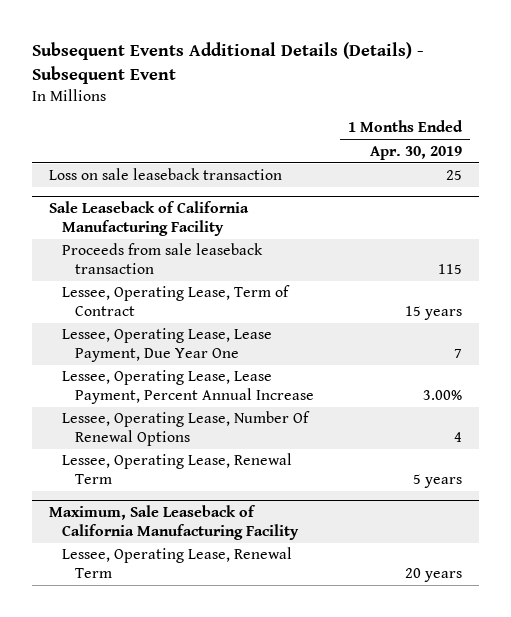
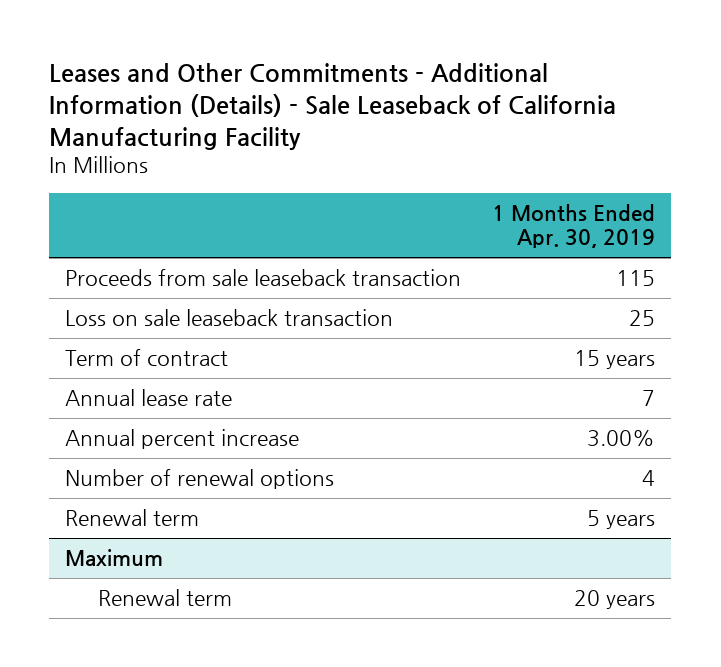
- Subsequent Events Additional Details (Details) - Subsequent Event
+ Leases and Other Commitments - Additional Information (Details) - Sale Leaseback of California Manufacturing Facility
- Sale Leaseback of California Manufacturing Facility
- Lessee, Operating Lease, Term of Contract | 15 years
- Lessee, Operating Lease, Lease Payment, Due Year One | 7
- Lessee, Operating Lease, Lease Payment, Percent Annual Increase | 3.00%
- Lessee, Operating Lease, Number Of Renewal Options | 4
- Lessee, Operating Lease, Renewal Term | 5 years
- Maximum, Sale Leaseback of California Manufacturing Facility
- Lessee, Operating Lease, Renewal Term | 20 years
moved down: Loss on sale leaseback transaction | 25
+ Term of contract | 15 years
+ Annual lease rate | 7
+ Annual percent increase | 3.00%
+ Number of renewal options | 4
+ Renewal term | 5 years
+ Maximum
+ Renewal term | 20 years

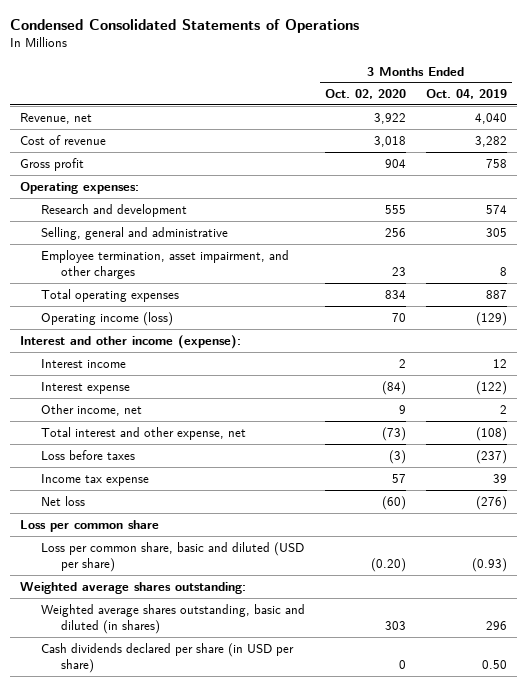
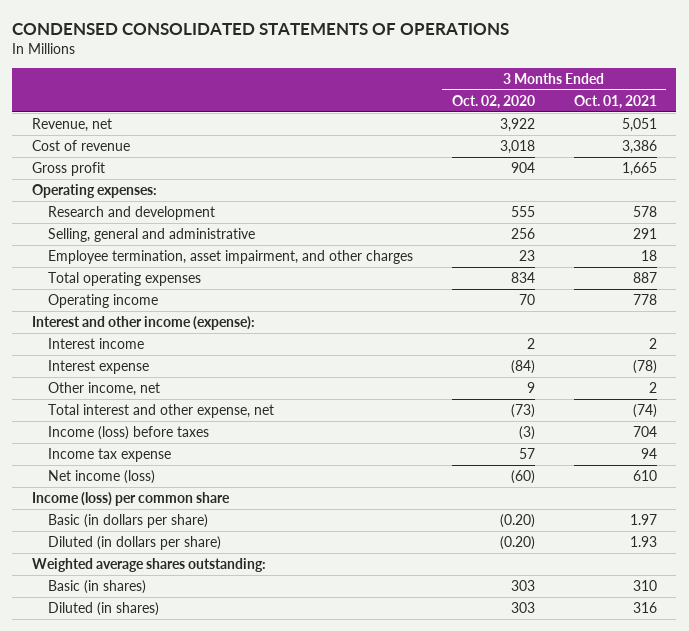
- Condensed Consolidated Statements of Operations
+ CONDENSED CONSOLIDATED STATEMENTS OF OPERATIONS
- | 3 Months Ended Oct. 02, 2020 | 3 Months Ended Oct. 04, 2019
+ | 3 Months Ended Oct. 02, 2020 | 3 Months Ended Oct. 01, 2021
- Operating income (loss) | 70 | (129)
+ Operating income | 70 | 778
- Loss before taxes | (3) | (237)
+ Income (loss) before taxes | (3) | 704
- Net loss | (60) | (276)
- Loss per common share
- Loss per common share, basic and diluted (USD per share) | (0.20) | (0.93)
+ Net income (loss) | (60) | 610
+ Income (loss) per common share
+ Basic (in dollars per share) | (0.20) | 1.97
+ Diluted (in dollars per share) | (0.20) | 1.93
- Weighted average shares outstanding, basic and diluted (in shares) | 303 | 296
- Cash dividends declared per share (in USD per share) | 0 | 0.50
+ Basic (in shares) | 303 | 310
+ Diluted (in shares) | 303 | 316

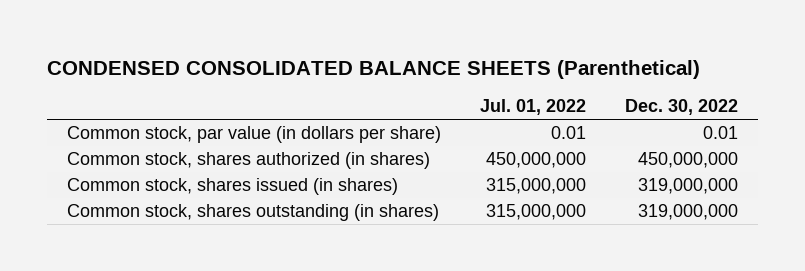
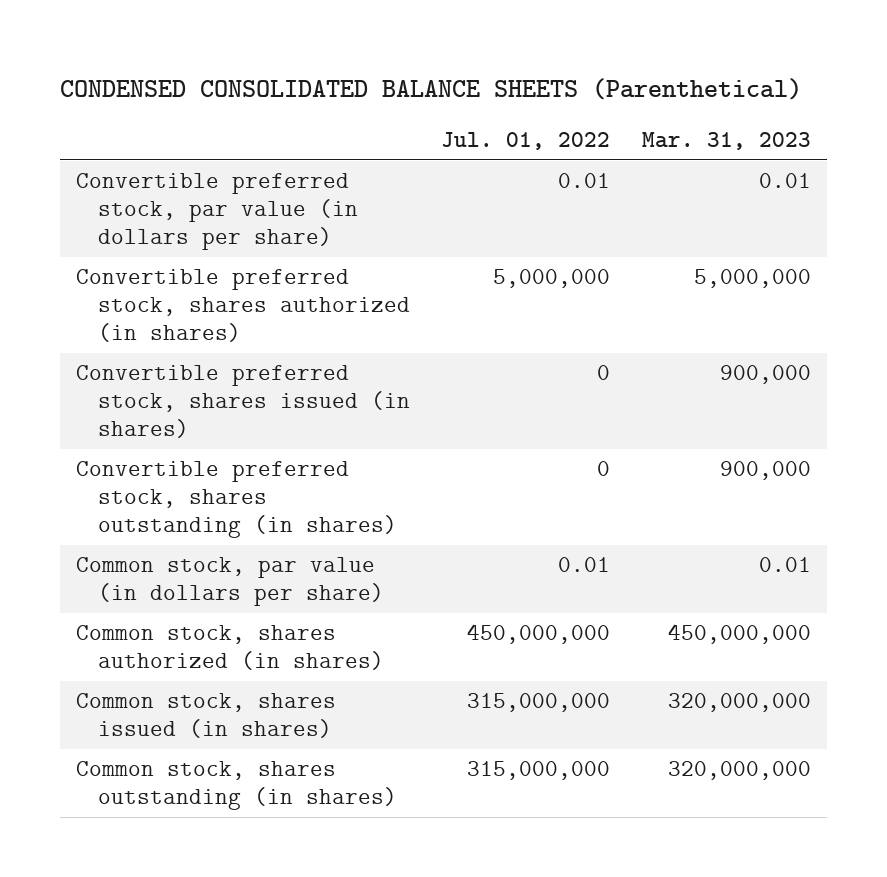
- | Jul. 01, 2022 | Dec. 30, 2022
+ | Jul. 01, 2022 | Mar. 31, 2023
+ Convertible preferred stock, par value (in dollars per share) | 0.01 | 0.01
+ Convertible preferred stock, shares authorized (in shares) | 5,000,000 | 5,000,000
+ Convertible preferred stock, shares issued (in shares) | 0 | 900,000
+ Convertible preferred stock, shares outstanding (in shares) | 0 | 900,000

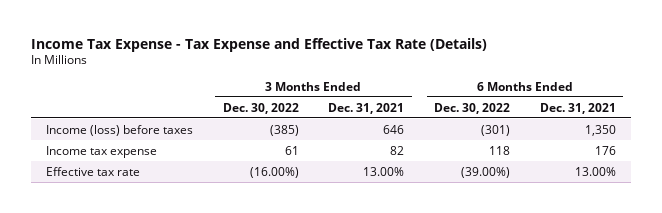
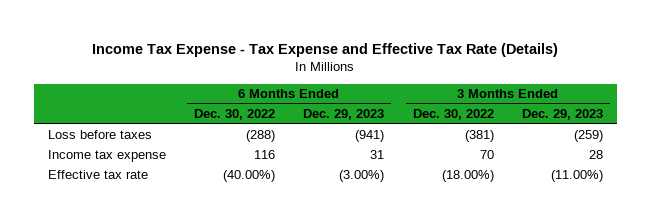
- | 3 Months Ended Dec. 30, 2022 | 3 Months Ended Dec. 31, 2021 | 6 Months Ended Dec. 30, 2022 | 6 Months Ended Dec. 31, 2021
+ | 6 Months Ended Dec. 30, 2022 | 6 Months Ended Dec. 29, 2023 | 3 Months Ended Dec. 30, 2022 | 3 Months Ended Dec. 29, 2023
- Income (loss) before taxes | (385) | 646 | (301) | 1,350
- Income tax expense | 61 | 82 | 118 | 176
- Effective tax rate | (16.00%) | 13.00% | (39.00%) | 13.00%
+ Loss before taxes | (288) | (941) | (381) | (259)
+ Income tax expense | 116 | 31 | 70 | 28
+ Effective tax rate | (40.00%) | (3.00%) | (18.00%) | (11.00%)

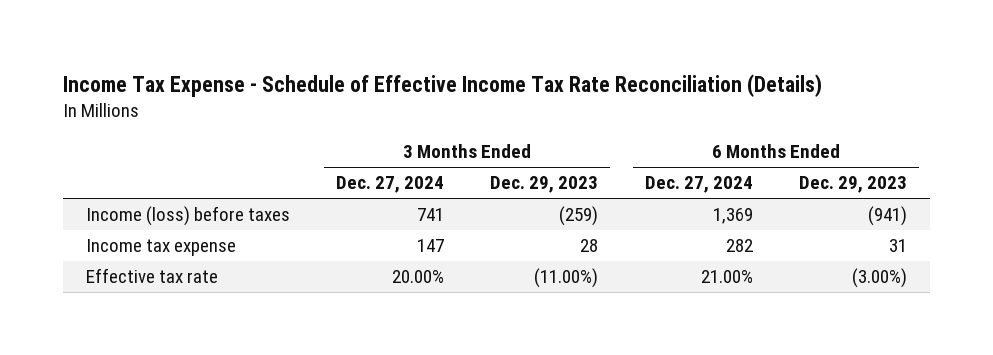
- Income Tax Expense - Tax Expense and Effective Tax Rate (Details)
+ Income Tax Expense - Schedule of Effective Income Tax Rate Reconciliation (Details)
- | 6 Months Ended Dec. 30, 2022 | 6 Months Ended Dec. 29, 2023 | 3 Months Ended Dec. 30, 2022 | 3 Months Ended Dec. 29, 2023
+ | 3 Months Ended Dec. 27, 2024 | 3 Months Ended Dec. 29, 2023 | 6 Months Ended Dec. 27, 2024 | 6 Months Ended Dec. 29, 2023
- Loss before taxes | (288) | (941) | (381) | (259)
+ Income (loss) before taxes | 741 | (259) | 1,369 | (941)

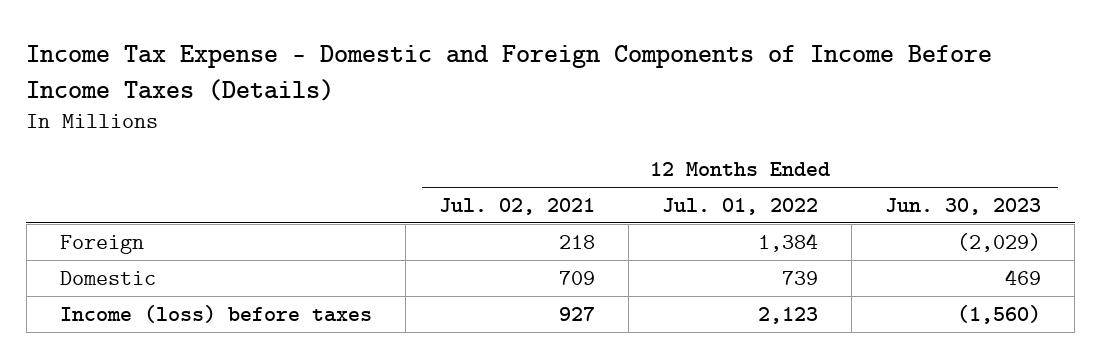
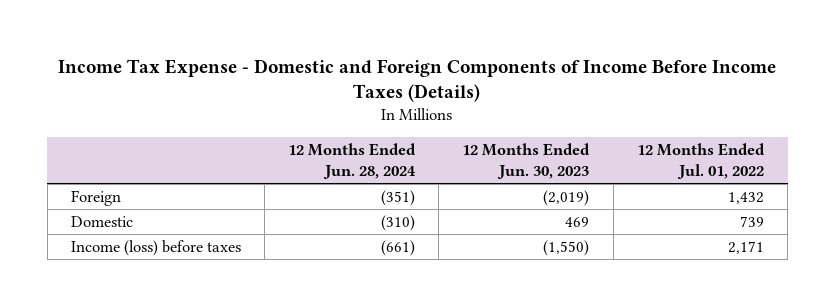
- | 12 Months Ended Jul. 02, 2021 | 12 Months Ended Jul. 01, 2022 | 12 Months Ended Jun. 30, 2023
+ | 12 Months Ended Jun. 28, 2024 | 12 Months Ended Jun. 30, 2023 | 12 Months Ended Jul. 01, 2022
- Foreign | 218 | 1,384 | (2,029)
+ Foreign | (351) | (2,019) | 1,432
- Income (loss) before taxes | 927 | 2,123 | (1,560)
+ Income (loss) before taxes | (661) | (1,550) | 2,171

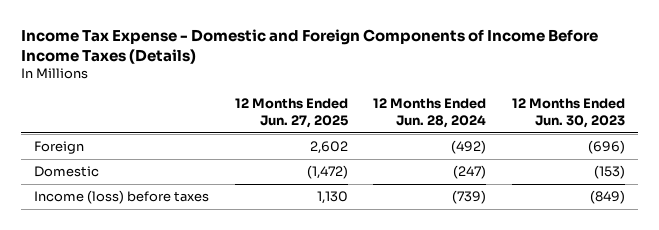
- | 12 Months Ended Jun. 28, 2024 | 12 Months Ended Jun. 30, 2023 | 12 Months Ended Jul. 01, 2022
+ | 12 Months Ended Jun. 27, 2025 | 12 Months Ended Jun. 28, 2024 | 12 Months Ended Jun. 30, 2023
- Foreign | (351) | (2,019) | 1,432
- Domestic | (310) | 469 | 739
- Income (loss) before taxes | (661) | (1,550) | 2,171
+ Foreign | 2,602 | (492) | (696)
+ Domestic | (1,472) | (247) | (153)
+ Income (loss) before taxes | 1,130 | (739) | (849)

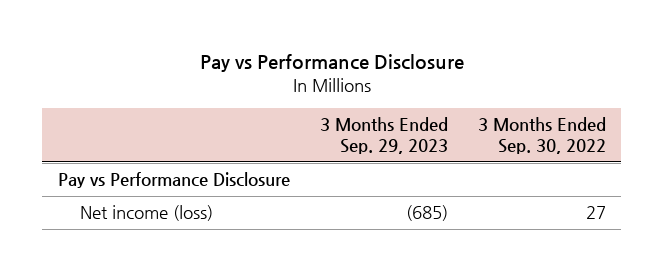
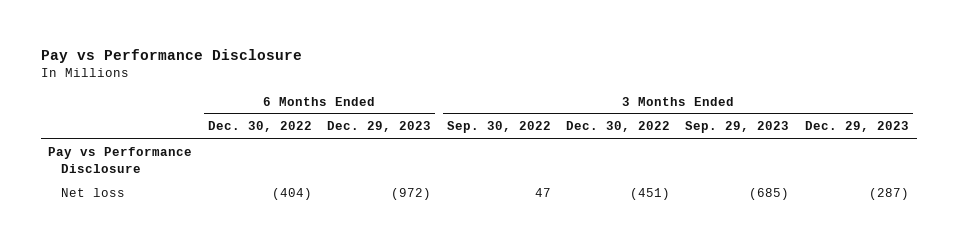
- | 3 Months Ended Sep. 29, 2023 | 3 Months Ended Sep. 30, 2022
+ | 6 Months Ended Dec. 30, 2022 | 6 Months Ended Dec. 29, 2023 | 3 Months Ended Sep. 30, 2022 | 3 Months Ended Dec. 30, 2022 | 3 Months Ended Sep. 29, 2023 | 3 Months Ended Dec. 29, 2023
- Net income (loss) | (685) | 27
+ Net loss | (404) | (972) | 47 | (451) | (685) | (287)

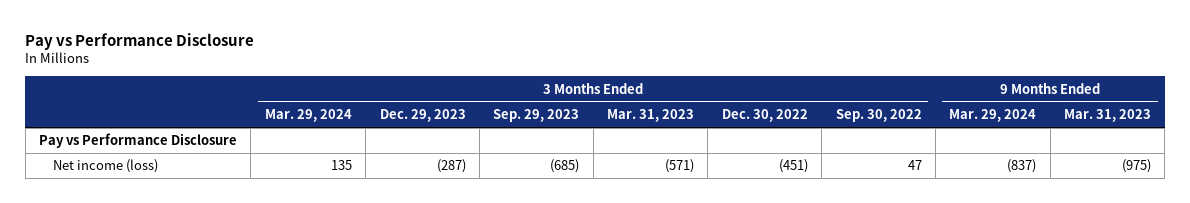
- | 6 Months Ended Dec. 30, 2022 | 6 Months Ended Dec. 29, 2023 | 3 Months Ended Sep. 30, 2022 | 3 Months Ended Dec. 30, 2022 | 3 Months Ended Sep. 29, 2023 | 3 Months Ended Dec. 29, 2023
+ | 3 Months Ended Mar. 29, 2024 | 3 Months Ended Dec. 29, 2023 | 3 Months Ended Sep. 29, 2023 | 3 Months Ended Mar. 31, 2023 | 3 Months Ended Dec. 30, 2022 | 3 Months Ended Sep. 30, 2022 | 9 Months Ended Mar. 29, 2024 | 9 Months Ended Mar. 31, 2023
- Net loss | (404) | (972) | 47 | (451) | (685) | (287)
+ Net income (loss) | 135 | (287) | (685) | (571) | (451) | 47 | (837) | (975)

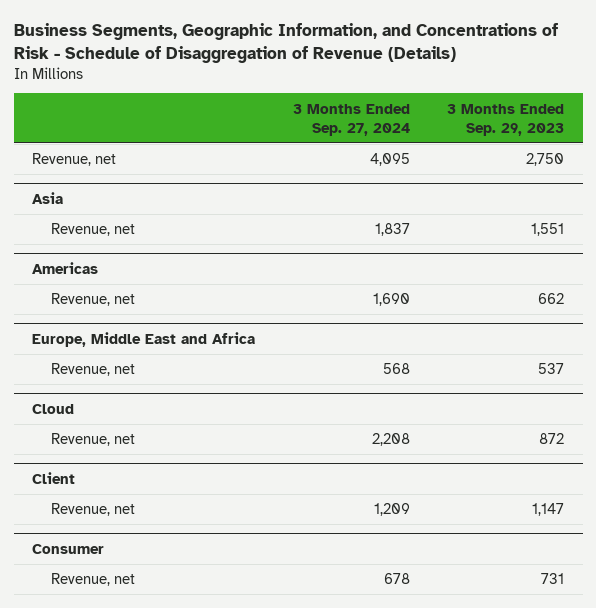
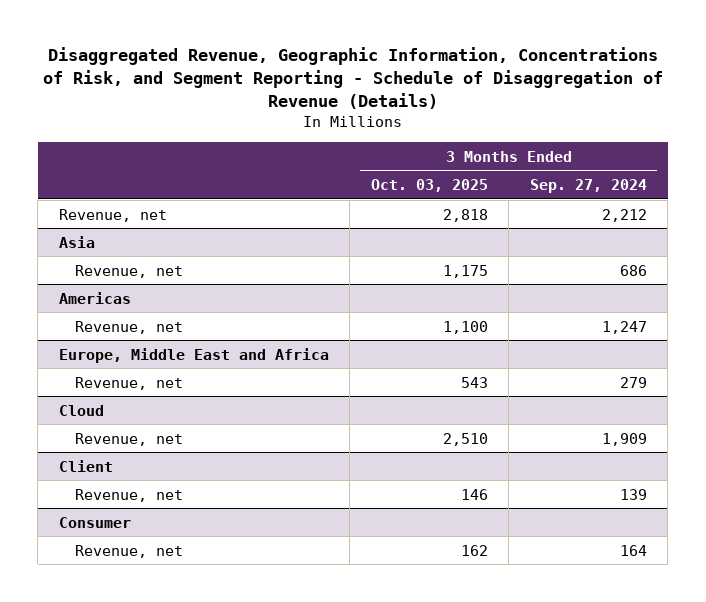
- Business Segments, Geographic Information, and Concentrations of Risk - Schedule of Disaggregation of Revenue (Details)
+ Disaggregated Revenue, Geographic Information, Concentrations of Risk, and Segment Reporting - Schedule of Disaggregation of Revenue (Details)
- | 3 Months Ended Sep. 27, 2024 | 3 Months Ended Sep. 29, 2023
+ | 3 Months Ended Oct. 03, 2025 | 3 Months Ended Sep. 27, 2024
- Revenue, net | 4,095 | 2,750
+ Revenue, net | 2,818 | 2,212
@ Asia
- Revenue, net | 1,837 | 1,551
+ Revenue, net | 1,175 | 686
@ Americas
- Revenue, net | 1,690 | 662
+ Revenue, net | 1,100 | 1,247
@ Europe, Middle East and Africa
- Revenue, net | 568 | 537
+ Revenue, net | 543 | 279
@ Cloud
- Revenue, net | 2,208 | 872
+ Revenue, net | 2,510 | 1,909
@ Client
- Revenue, net | 1,209 | 1,147
+ Revenue, net | 146 | 139
@ Consumer
- Revenue, net | 678 | 731
+ Revenue, net | 162 | 164

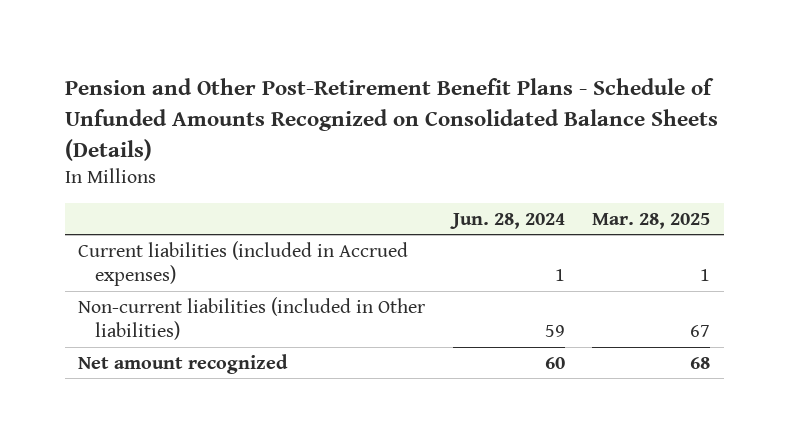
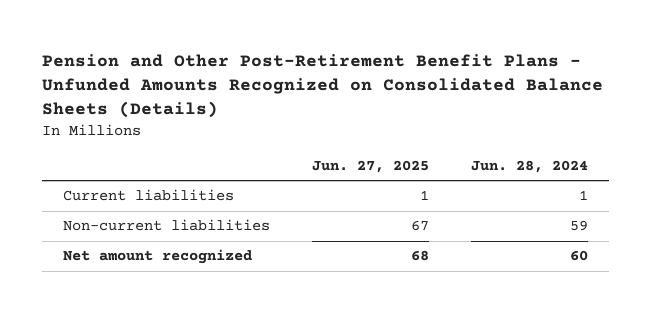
- Pension and Other Post-Retirement Benefit Plans - Schedule of Unfunded Amounts Recognized on Consolidated Balance Sheets (Details)
+ Pension and Other Post-Retirement Benefit Plans - Unfunded Amounts Recognized on Consolidated Balance Sheets (Details)
- | Jun. 28, 2024 | Mar. 28, 2025
+ | Jun. 27, 2025 | Jun. 28, 2024
- Current liabilities (included in Accrued expenses) | 1 | 1
- Non-current liabilities (included in Other liabilities) | 59 | 67
+ Current liabilities | 1 | 1
+ Non-current liabilities | 67 | 59

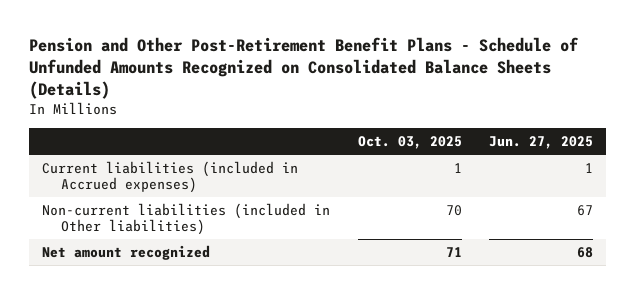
- Pension and Other Post-Retirement Benefit Plans - Unfunded Amounts Recognized on Consolidated Balance Sheets (Details)
+ Pension and Other Post-Retirement Benefit Plans - Schedule of Unfunded Amounts Recognized on Consolidated Balance Sheets (Details)
- | Jun. 27, 2025 | Jun. 28, 2024
+ | Oct. 03, 2025 | Jun. 27, 2025
- Current liabilities | 1 | 1
- Non-current liabilities | 67 | 59
+ Current liabilities (included in Accrued expenses) | 1 | 1
+ Non-current liabilities (included in Other liabilities) | 70 | 67

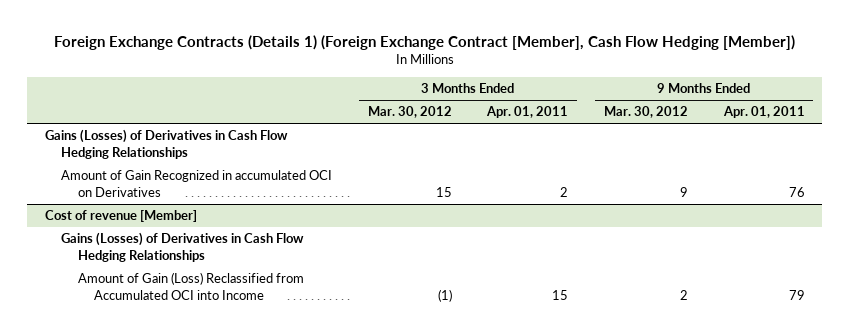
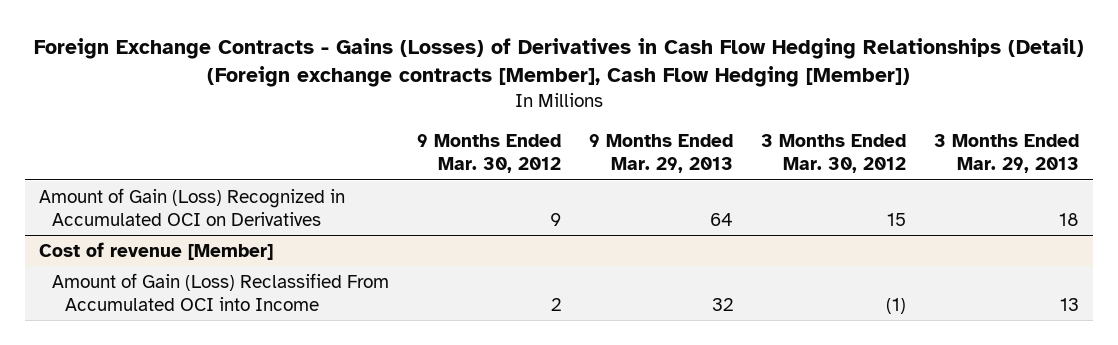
- Foreign Exchange Contracts (Details 1) (Foreign Exchange Contract [Member], Cash Flow Hedging [Member])
+ Foreign Exchange Contracts - Gains (Losses) of Derivatives in Cash Flow Hedging Relationships (Detail) (Foreign exchange contracts [Member], Cash Flow Hedging [Member])
- | 3 Months Ended Mar. 30, 2012 | 3 Months Ended Apr. 01, 2011 | 9 Months Ended Mar. 30, 2012 | 9 Months Ended Apr. 01, 2011
+ | 9 Months Ended Mar. 30, 2012 | 9 Months Ended Mar. 29, 2013 | 3 Months Ended Mar. 30, 2012 | 3 Months Ended Mar. 29, 2013
- Gains (Losses) of Derivatives in Cash Flow Hedging Relationships
- Amount of Gain Recognized in accumulated OCI on Derivatives | 15 | 2 | 9 | 76
+ Amount of Gain (Loss) Recognized in Accumulated OCI on Derivatives | 9 | 64 | 15 | 18
@ Cost of revenue [Member]
- Gains (Losses) of Derivatives in Cash Flow Hedging Relationships
- Amount of Gain (Loss) Reclassified from Accumulated OCI into Income | (1) | 15 | 2 | 79
+ Amount of Gain (Loss) Reclassified From Accumulated OCI into Income | 2 | 32 | (1) | 13

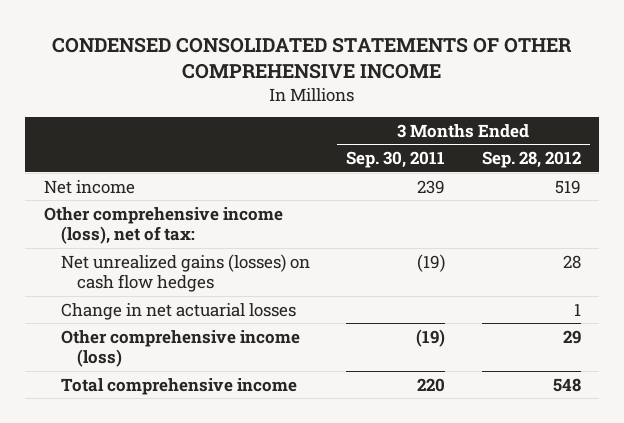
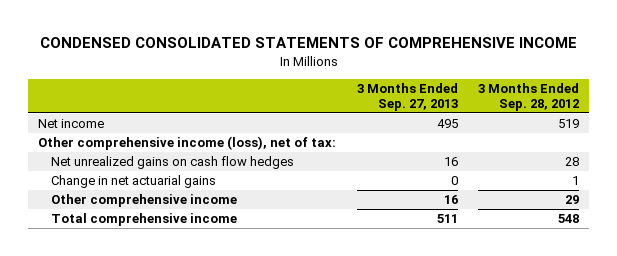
- CONDENSED CONSOLIDATED STATEMENTS OF OTHER COMPREHENSIVE INCOME
+ CONDENSED CONSOLIDATED STATEMENTS OF COMPREHENSIVE INCOME
- | 3 Months Ended Sep. 30, 2011 | 3 Months Ended Sep. 28, 2012
+ | 3 Months Ended Sep. 27, 2013 | 3 Months Ended Sep. 28, 2012
- Net unrealized gains (losses) on cash flow hedges | (19) | 28
- Change in net actuarial losses | | 1
- Other comprehensive income (loss) | (19) | 29
+ Net unrealized gains on cash flow hedges | 16 | 28
+ Change in net actuarial gains | 0 | 1
+ Other comprehensive income | 16 | 29

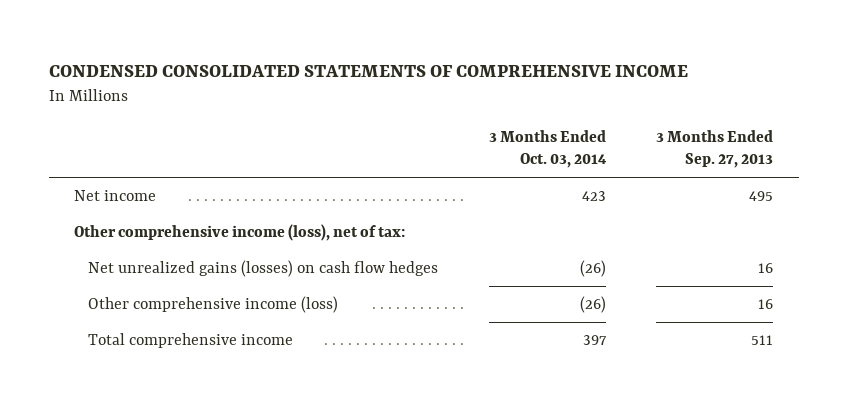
- | 3 Months Ended Sep. 27, 2013 | 3 Months Ended Sep. 28, 2012
+ | 3 Months Ended Oct. 03, 2014 | 3 Months Ended Sep. 27, 2013
- Net unrealized gains on cash flow hedges | 16 | 28
- Change in net actuarial gains | 0 | 1
- Other comprehensive income | 16 | 29
+ Net unrealized gains (losses) on cash flow hedges | (26) | 16
+ Other comprehensive income (loss) | (26) | 16

